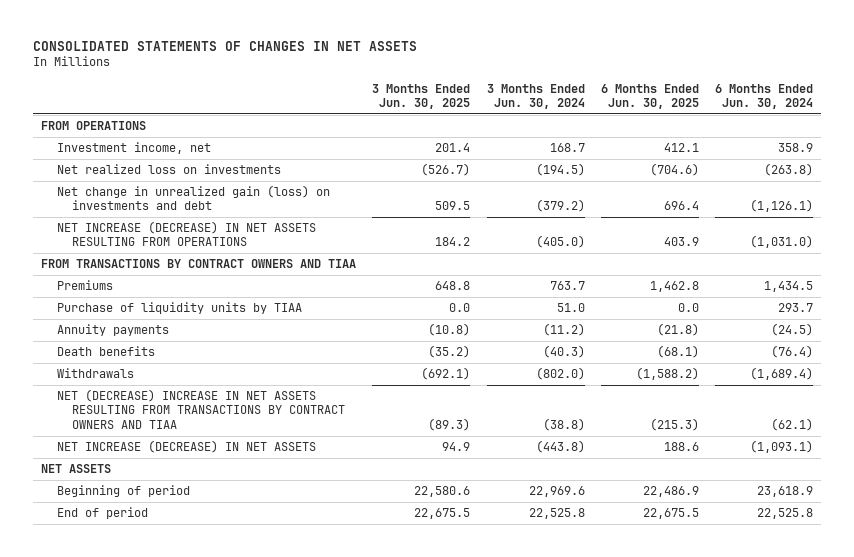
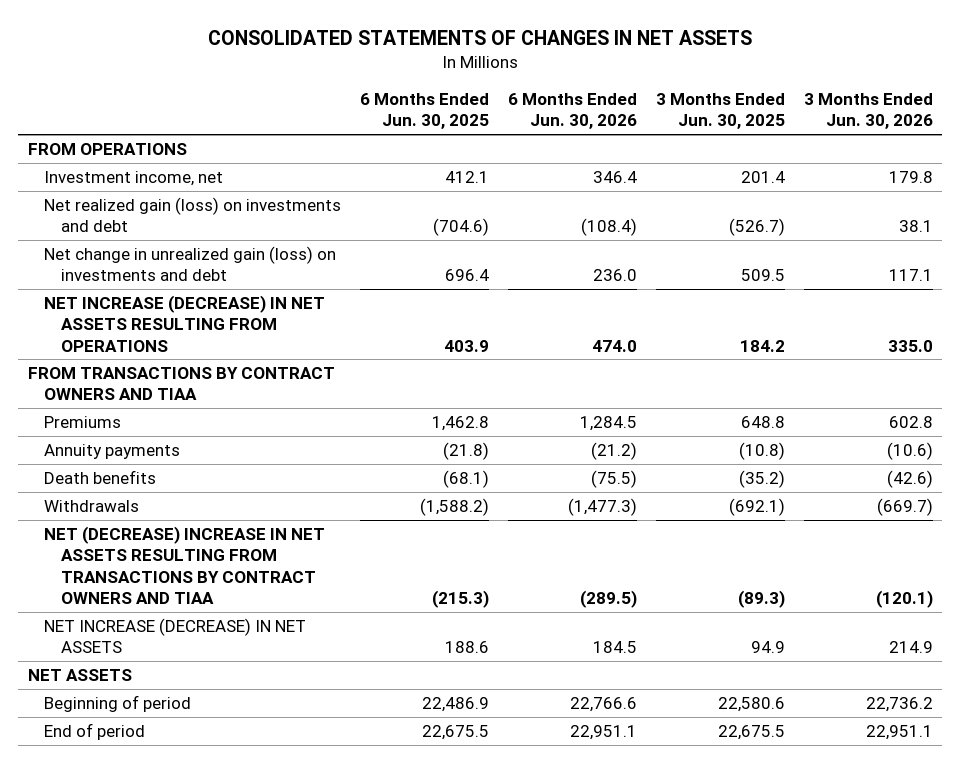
- | 3 Months Ended Jun. 30, 2025 | 3 Months Ended Jun. 30, 2024 | 6 Months Ended Jun. 30, 2025 | 6 Months Ended Jun. 30, 2024
+ | 6 Months Ended Jun. 30, 2025 | 6 Months Ended Jun. 30, 2026 | 3 Months Ended Jun. 30, 2025 | 3 Months Ended Jun. 30, 2026
- Net realized loss on investments | (526.7) | (194.5) | (704.6) | (263.8)
+ Net realized gain (loss) on investments and debt | (704.6) | (108.4) | (526.7) | 38.1
- Purchase of liquidity units by TIAA | 0.0 | 51.0 | 0.0 | 293.7

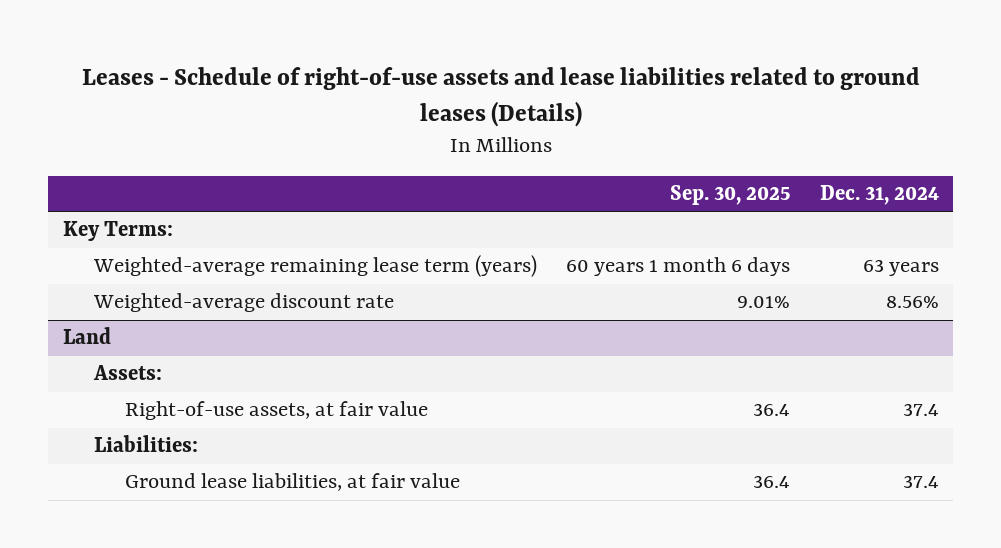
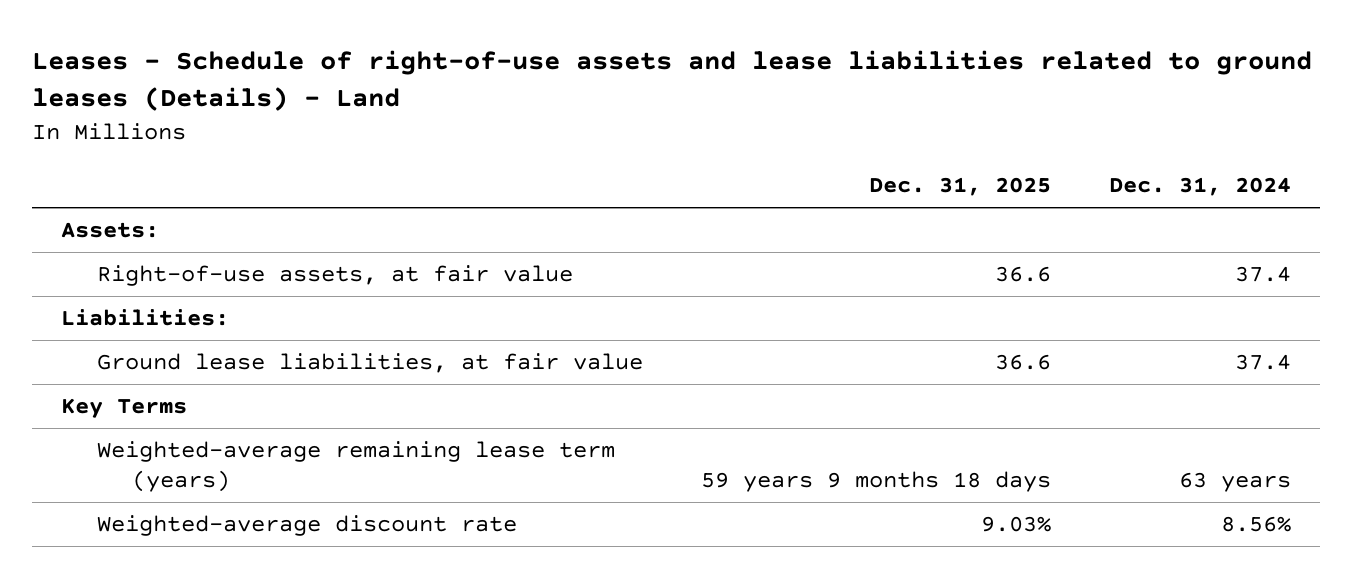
- Leases - Schedule of right-of-use assets and lease liabilities related to ground leases (Details)
+ Leases - Schedule of right-of-use assets and lease liabilities related to ground leases (Details) - Land
- | Sep. 30, 2025 | Dec. 31, 2024
+ | Dec. 31, 2025 | Dec. 31, 2024
- Key Terms:
- Land
+ Key Terms
moved down: Weighted-average remaining lease term (years) | 59 years 9 months 18 days | 63 years
moved down: Weighted-average discount rate | 9.03% | 8.56%

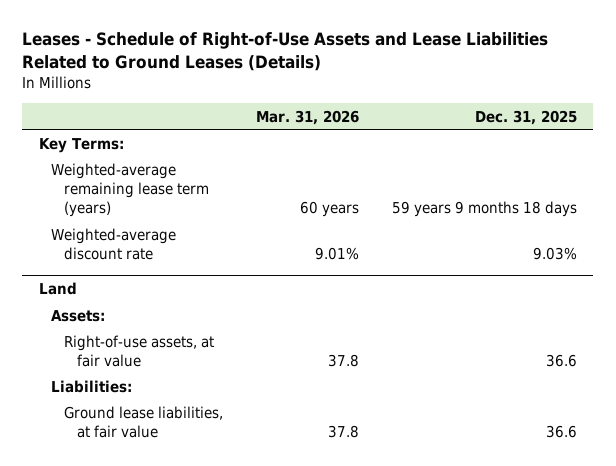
- Leases - Schedule of right-of-use assets and lease liabilities related to ground leases (Details) - Land
+ Leases - Schedule of Right-of-Use Assets and Lease Liabilities Related to Ground Leases (Details)
- | Dec. 31, 2025 | Dec. 31, 2024
+ | Mar. 31, 2026 | Dec. 31, 2025
+ Key Terms:
moved up: Weighted-average remaining lease term (years) | 60 years | 59 years 9 months 18 days
moved up: Weighted-average discount rate | 9.01% | 9.03%
+ Land
- Key Terms

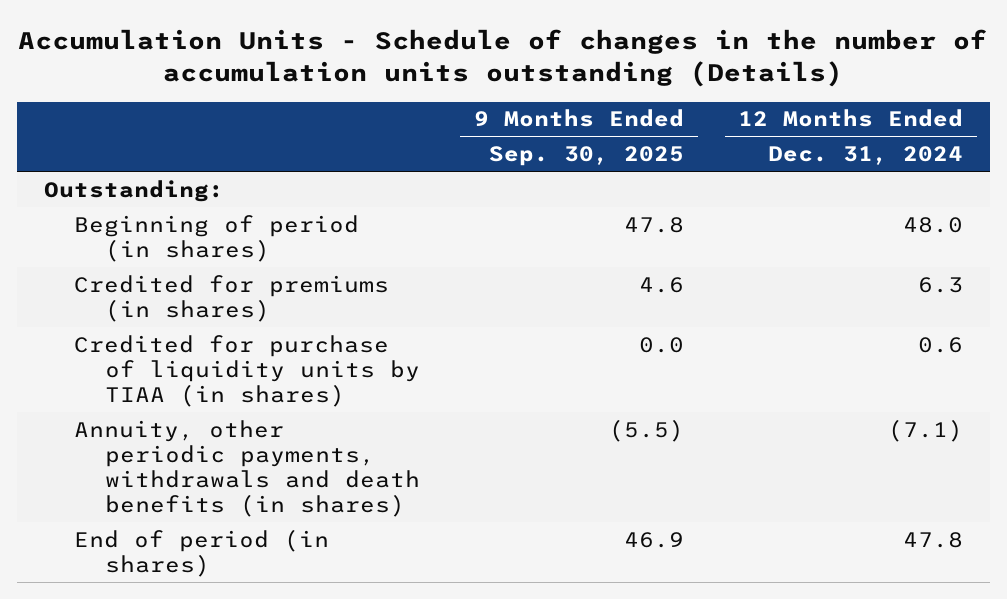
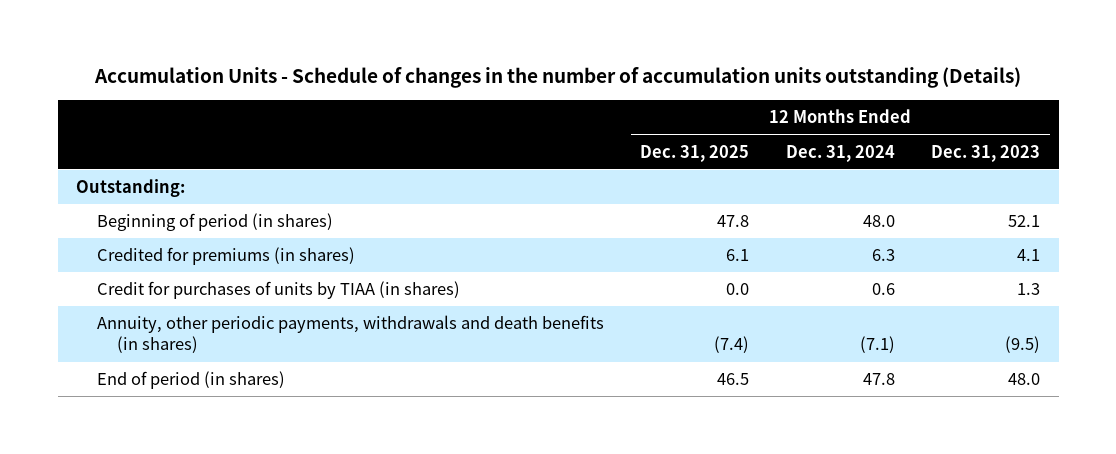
- | 9 Months Ended Sep. 30, 2025 | 12 Months Ended Dec. 31, 2024
+ | 12 Months Ended Dec. 31, 2025 | 12 Months Ended Dec. 31, 2024 | 12 Months Ended Dec. 31, 2023
- Credited for purchase of liquidity units by TIAA (in shares) | 0.0 | 0.6
+ Credit for purchases of units by TIAA (in shares) | 0.0 | 0.6 | 1.3

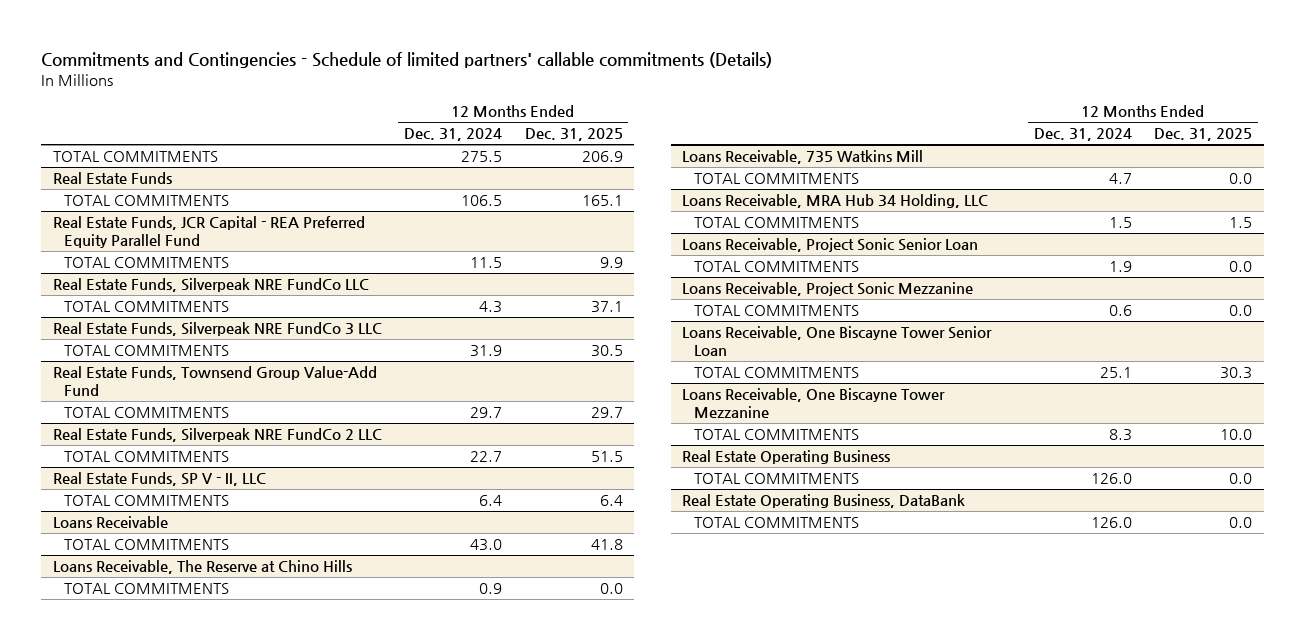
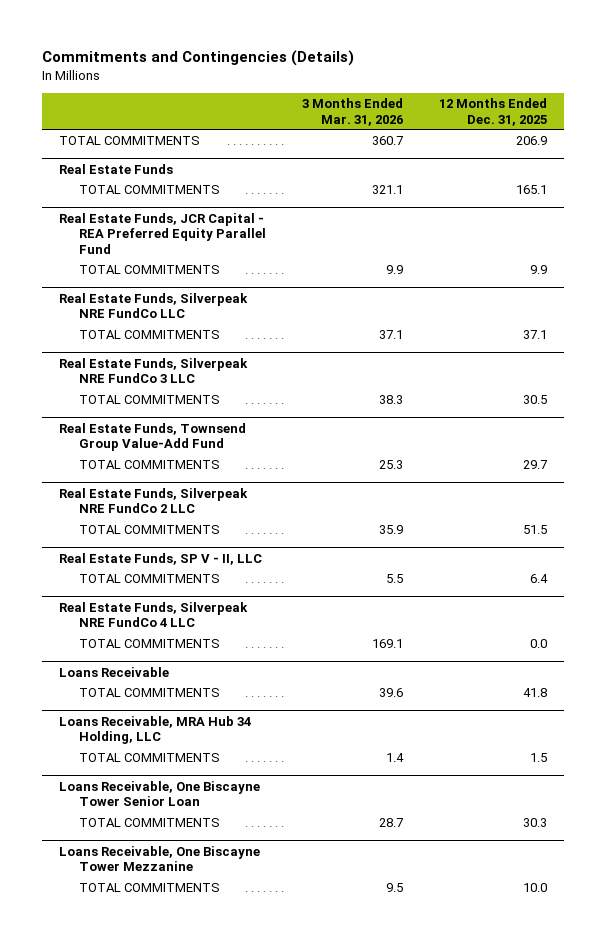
- Commitments and Contingencies - Schedule of limited partners' callable commitments (Details)
+ Commitments and Contingencies (Details)
- | 12 Months Ended Dec. 31, 2024 | 12 Months Ended Dec. 31, 2025
+ | 3 Months Ended Mar. 31, 2026 | 12 Months Ended Dec. 31, 2025
+ Real Estate Funds, Silverpeak NRE FundCo 4 LLC
+ TOTAL COMMITMENTS | 169.1 | 0.0
- Loans Receivable, The Reserve at Chino Hills
- TOTAL COMMITMENTS | 0.9 | 0.0
- Loans Receivable, 735 Watkins Mill
- TOTAL COMMITMENTS | 4.7 | 0.0
- Loans Receivable, Project Sonic Senior Loan
- TOTAL COMMITMENTS | 1.9 | 0.0
- Loans Receivable, Project Sonic Mezzanine
- TOTAL COMMITMENTS | 0.6 | 0.0
- Real Estate Operating Business
- TOTAL COMMITMENTS | 126.0 | 0.0
- Real Estate Operating Business, DataBank
- TOTAL COMMITMENTS | 126.0 | 0.0

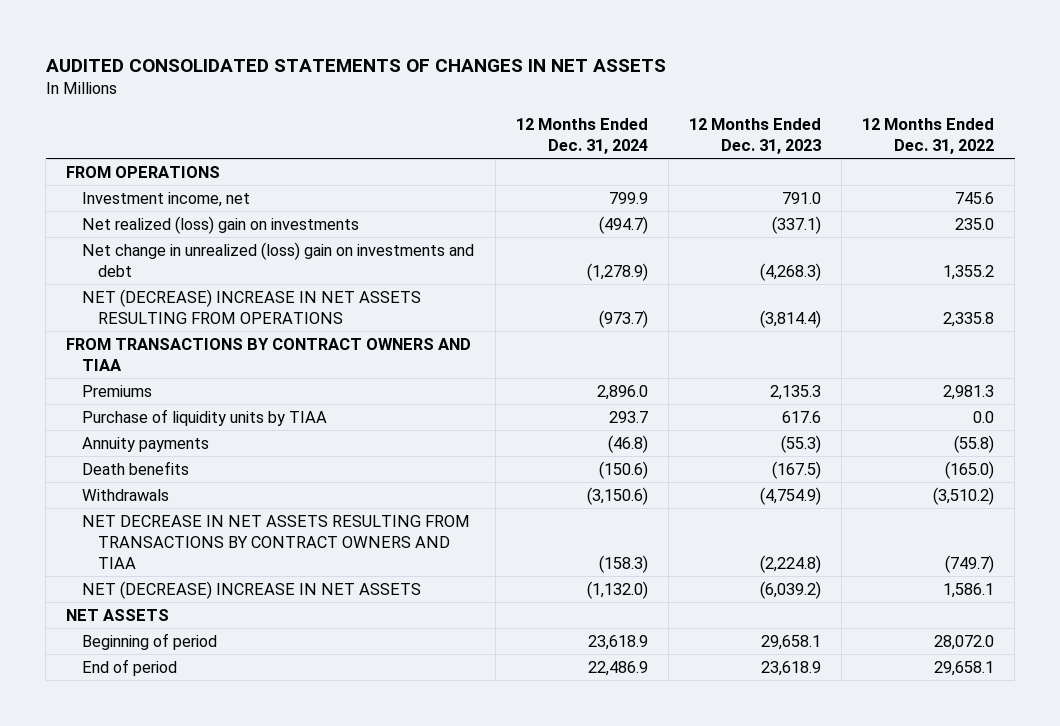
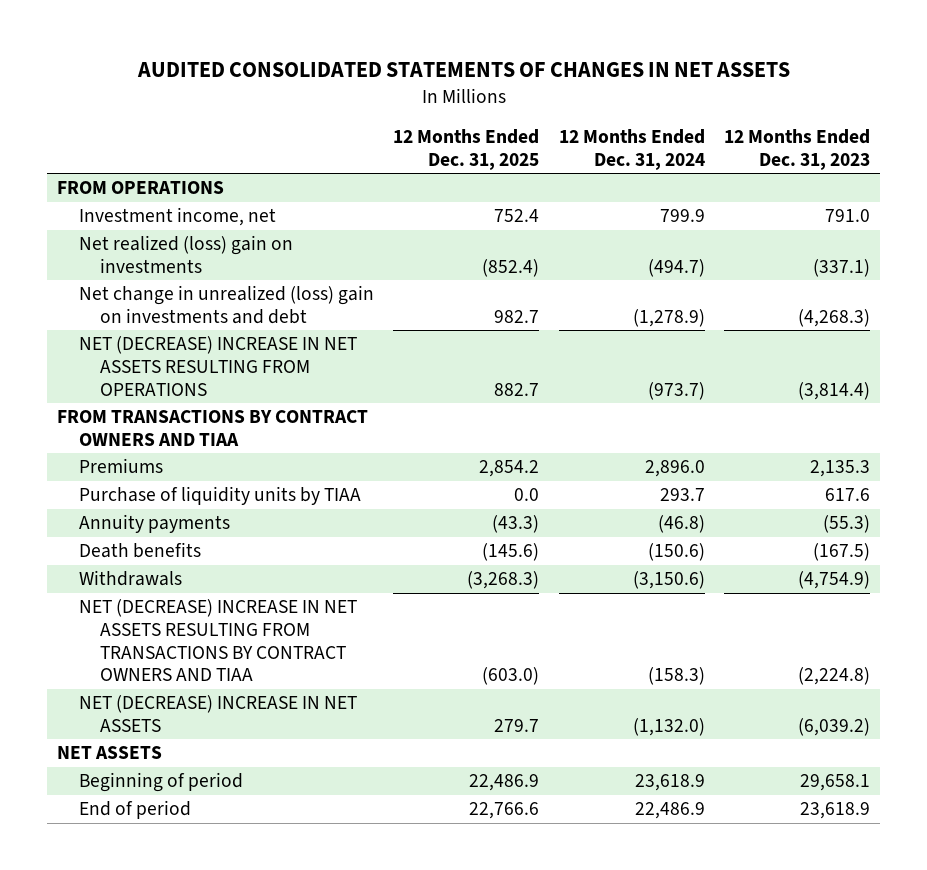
- | 12 Months Ended Dec. 31, 2024 | 12 Months Ended Dec. 31, 2023 | 12 Months Ended Dec. 31, 2022
+ | 12 Months Ended Dec. 31, 2025 | 12 Months Ended Dec. 31, 2024 | 12 Months Ended Dec. 31, 2023
- NET DECREASE IN NET ASSETS RESULTING FROM TRANSACTIONS BY CONTRACT OWNERS AND TIAA | (158.3) | (2,224.8) | (749.7)
+ NET (DECREASE) INCREASE IN NET ASSETS RESULTING FROM TRANSACTIONS BY CONTRACT OWNERS AND TIAA | (603.0) | (158.3) | (2,224.8)

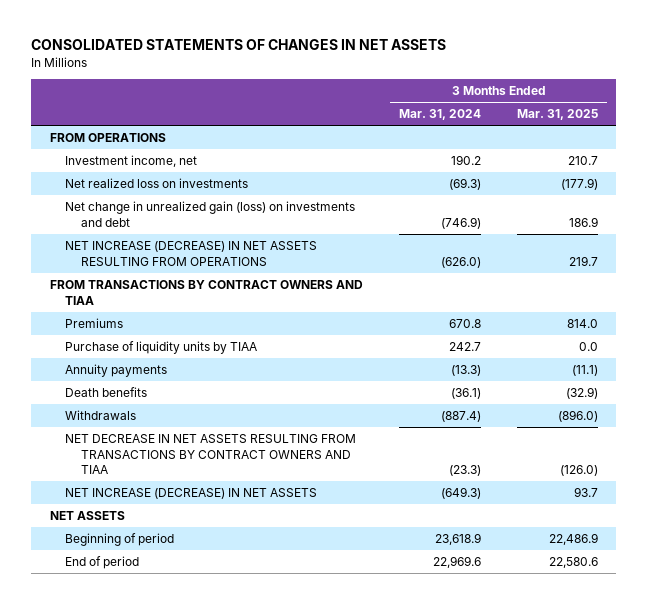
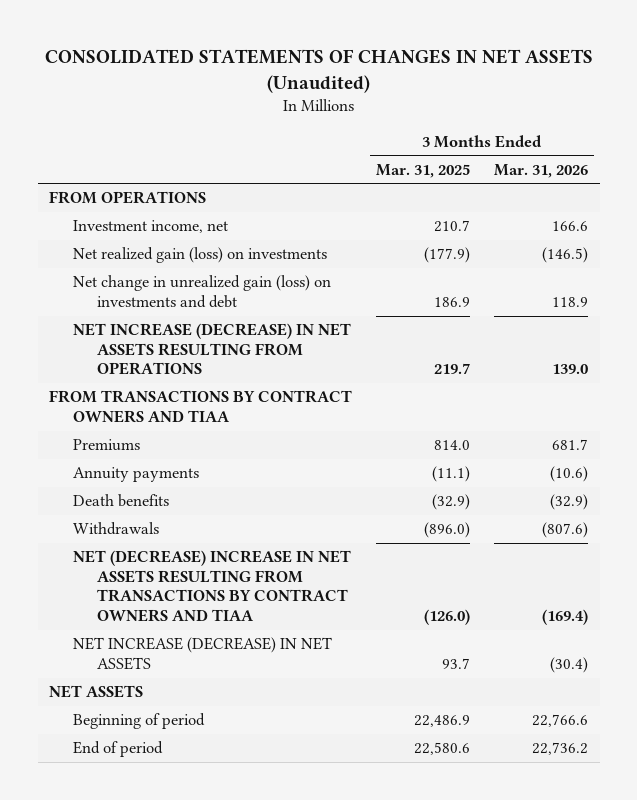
- CONSOLIDATED STATEMENTS OF CHANGES IN NET ASSETS
+ CONSOLIDATED STATEMENTS OF CHANGES IN NET ASSETS (Unaudited)
- | 3 Months Ended Mar. 31, 2024 | 3 Months Ended Mar. 31, 2025
+ | 3 Months Ended Mar. 31, 2025 | 3 Months Ended Mar. 31, 2026
- Net realized loss on investments | (69.3) | (177.9)
+ Net realized gain (loss) on investments | (177.9) | (146.5)
- Purchase of liquidity units by TIAA | 242.7 | 0.0
- NET DECREASE IN NET ASSETS RESULTING FROM TRANSACTIONS BY CONTRACT OWNERS AND TIAA | (23.3) | (126.0)
+ NET (DECREASE) INCREASE IN NET ASSETS RESULTING FROM TRANSACTIONS BY CONTRACT OWNERS AND TIAA | (126.0) | (169.4)

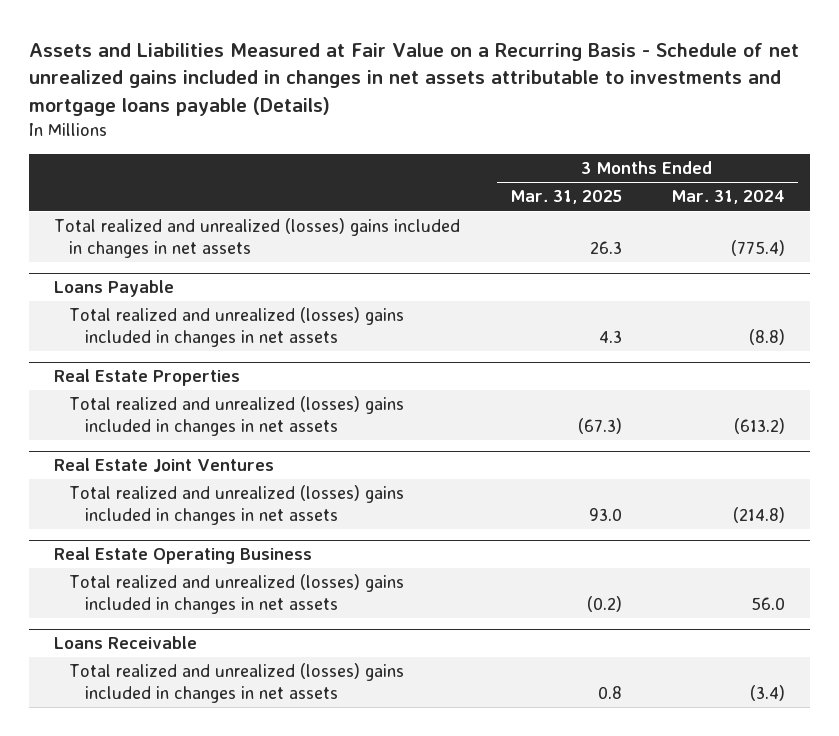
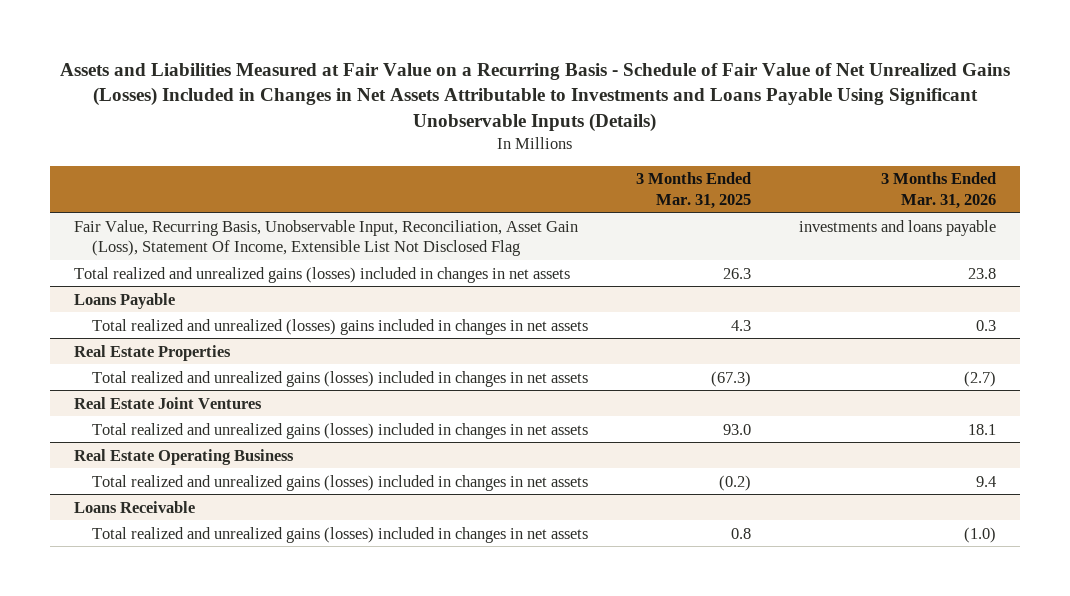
- Assets and Liabilities Measured at Fair Value on a Recurring Basis - Schedule of net unrealized gains included in changes in net assets attributable to investments and mortgage loans payable (Details)
+ Assets and Liabilities Measured at Fair Value on a Recurring Basis - Schedule of Fair Value of Net Unrealized Gains (Losses) Included in Changes in Net Assets Attributable to Investments and Loans Payable Using Significant Unobservable Inputs (Details)
- | 3 Months Ended Mar. 31, 2025 | 3 Months Ended Mar. 31, 2024
+ | 3 Months Ended Mar. 31, 2025 | 3 Months Ended Mar. 31, 2026
- Total realized and unrealized (losses) gains included in changes in net assets | 26.3 | (775.4)
+ Fair Value, Recurring Basis, Unobservable Input, Reconciliation, Asset Gain (Loss), Statement Of Income, Extensible List Not Disclosed Flag | | investments and loans payable
+ Total realized and unrealized gains (losses) included in changes in net assets | 26.3 | 23.8
@ Real Estate Properties
- Total realized and unrealized (losses) gains included in changes in net assets | (67.3) | (613.2)
+ Total realized and unrealized gains (losses) included in changes in net assets | (67.3) | (2.7)
@ Real Estate Joint Ventures
- Total realized and unrealized (losses) gains included in changes in net assets | 93.0 | (214.8)
+ Total realized and unrealized gains (losses) included in changes in net assets | 93.0 | 18.1
@ Real Estate Operating Business
- Total realized and unrealized (losses) gains included in changes in net assets | (0.2) | 56.0
+ Total realized and unrealized gains (losses) included in changes in net assets | (0.2) | 9.4
@ Loans Receivable
- Total realized and unrealized (losses) gains included in changes in net assets | 0.8 | (3.4)
+ Total realized and unrealized gains (losses) included in changes in net assets | 0.8 | (1.0)

